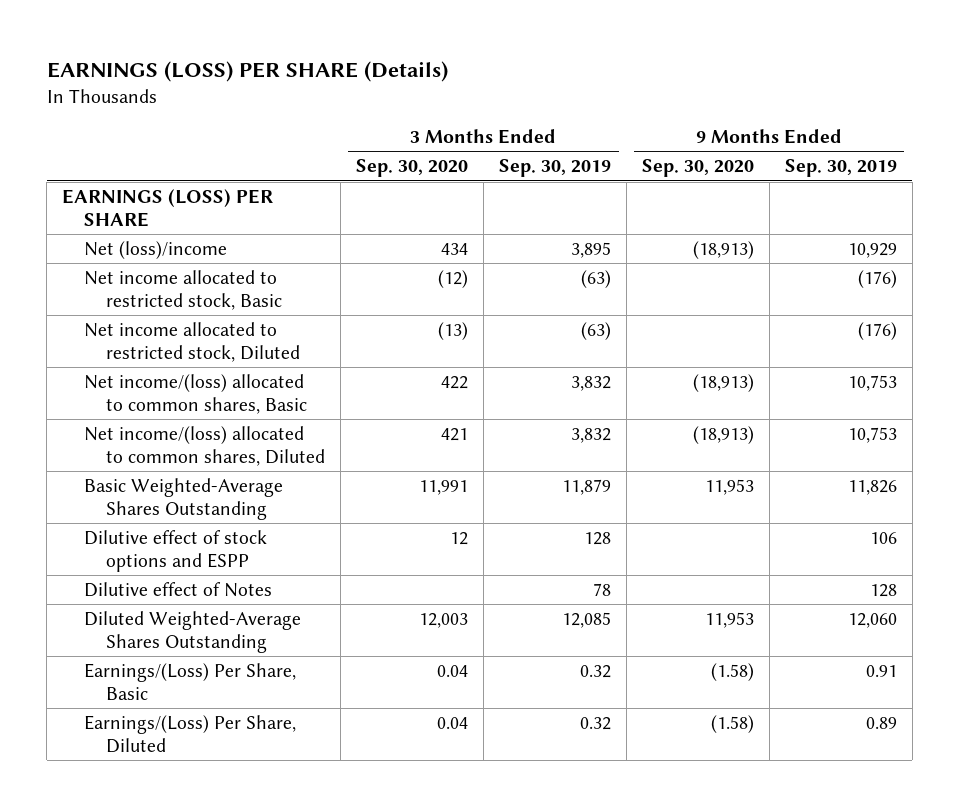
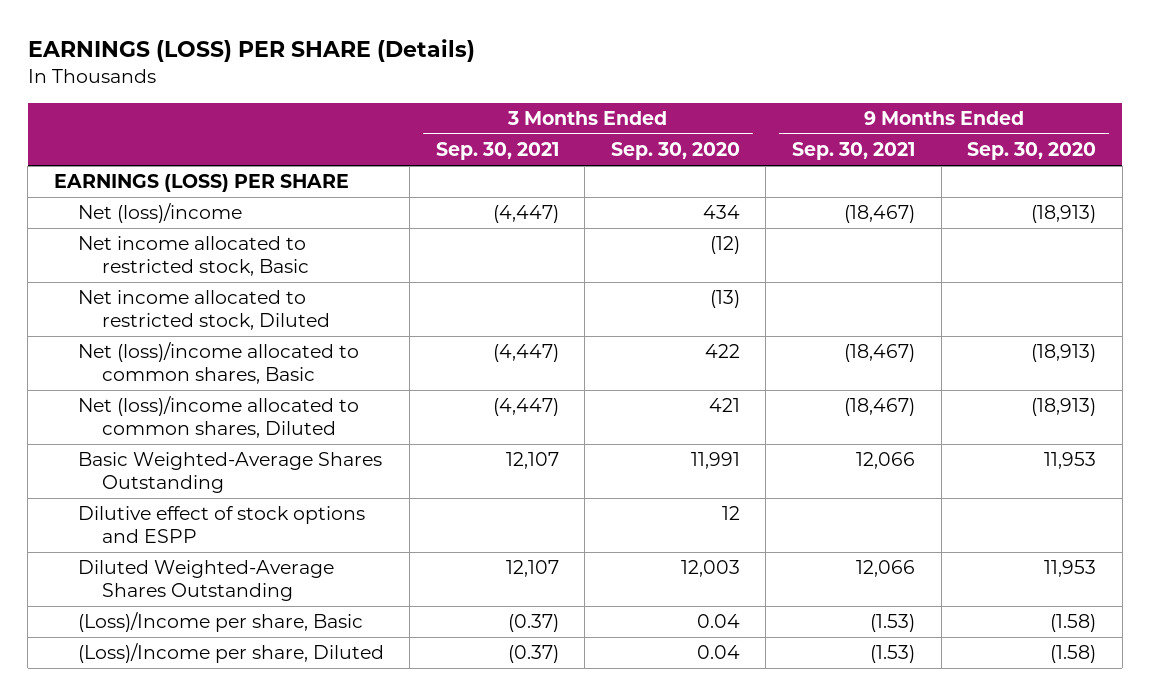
- | 3 Months Ended Sep. 30, 2020 | 3 Months Ended Sep. 30, 2019 | 9 Months Ended Sep. 30, 2020 | 9 Months Ended Sep. 30, 2019
+ | 3 Months Ended Sep. 30, 2021 | 3 Months Ended Sep. 30, 2020 | 9 Months Ended Sep. 30, 2021 | 9 Months Ended Sep. 30, 2020
- Net income/(loss) allocated to common shares, Basic | 422 | 3,832 | (18,913) | 10,753
- Net income/(loss) allocated to common shares, Diluted | 421 | 3,832 | (18,913) | 10,753
+ Net (loss)/income allocated to common shares, Basic | (4,447) | 422 | (18,467) | (18,913)
+ Net (loss)/income allocated to common shares, Diluted | (4,447) | 421 | (18,467) | (18,913)
- Dilutive effect of Notes | | 78 | | 128
- Earnings/(Loss) Per Share, Basic | 0.04 | 0.32 | (1.58) | 0.91
- Earnings/(Loss) Per Share, Diluted | 0.04 | 0.32 | (1.58) | 0.89
+ (Loss)/Income per share, Basic | (0.37) | 0.04 | (1.53) | (1.58)
+ (Loss)/Income per share, Diluted | (0.37) | 0.04 | (1.53) | (1.58)

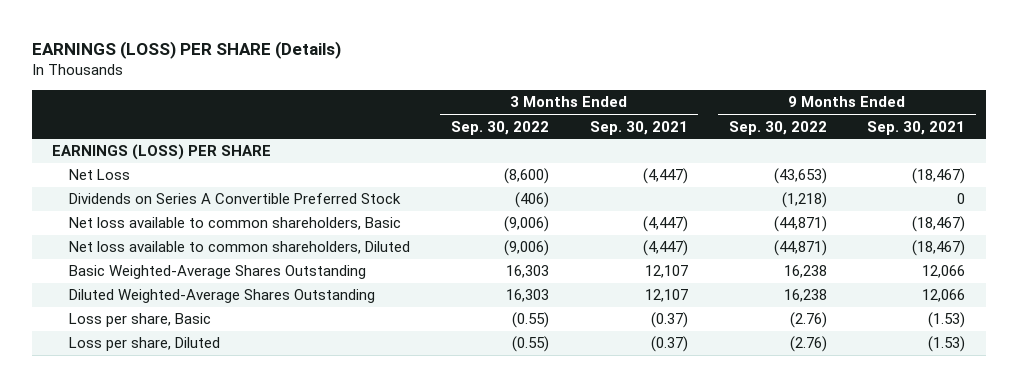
- | 3 Months Ended Sep. 30, 2021 | 3 Months Ended Sep. 30, 2020 | 9 Months Ended Sep. 30, 2021 | 9 Months Ended Sep. 30, 2020
+ | 3 Months Ended Sep. 30, 2022 | 3 Months Ended Sep. 30, 2021 | 9 Months Ended Sep. 30, 2022 | 9 Months Ended Sep. 30, 2021
- Net (loss)/income | (4,447) | 434 | (18,467) | (18,913)
- Net income allocated to restricted stock, Basic | | (12) | |
- Net income allocated to restricted stock, Diluted | | (13) | |
- Net (loss)/income allocated to common shares, Basic | (4,447) | 422 | (18,467) | (18,913)
- Net (loss)/income allocated to common shares, Diluted | (4,447) | 421 | (18,467) | (18,913)
+ Net Loss | (8,600) | (4,447) | (43,653) | (18,467)
+ Dividends on Series A Convertible Preferred Stock | (406) | | (1,218) | 0
+ Net loss available to common shareholders, Basic | (9,006) | (4,447) | (44,871) | (18,467)
+ Net loss available to common shareholders, Diluted | (9,006) | (4,447) | (44,871) | (18,467)
- Dilutive effect of stock options and ESPP | | 12 | |
- (Loss)/Income per share, Basic | (0.37) | 0.04 | (1.53) | (1.58)
- (Loss)/Income per share, Diluted | (0.37) | 0.04 | (1.53) | (1.58)
+ Loss per share, Basic | (0.55) | (0.37) | (2.76) | (1.53)
+ Loss per share, Diluted | (0.55) | (0.37) | (2.76) | (1.53)

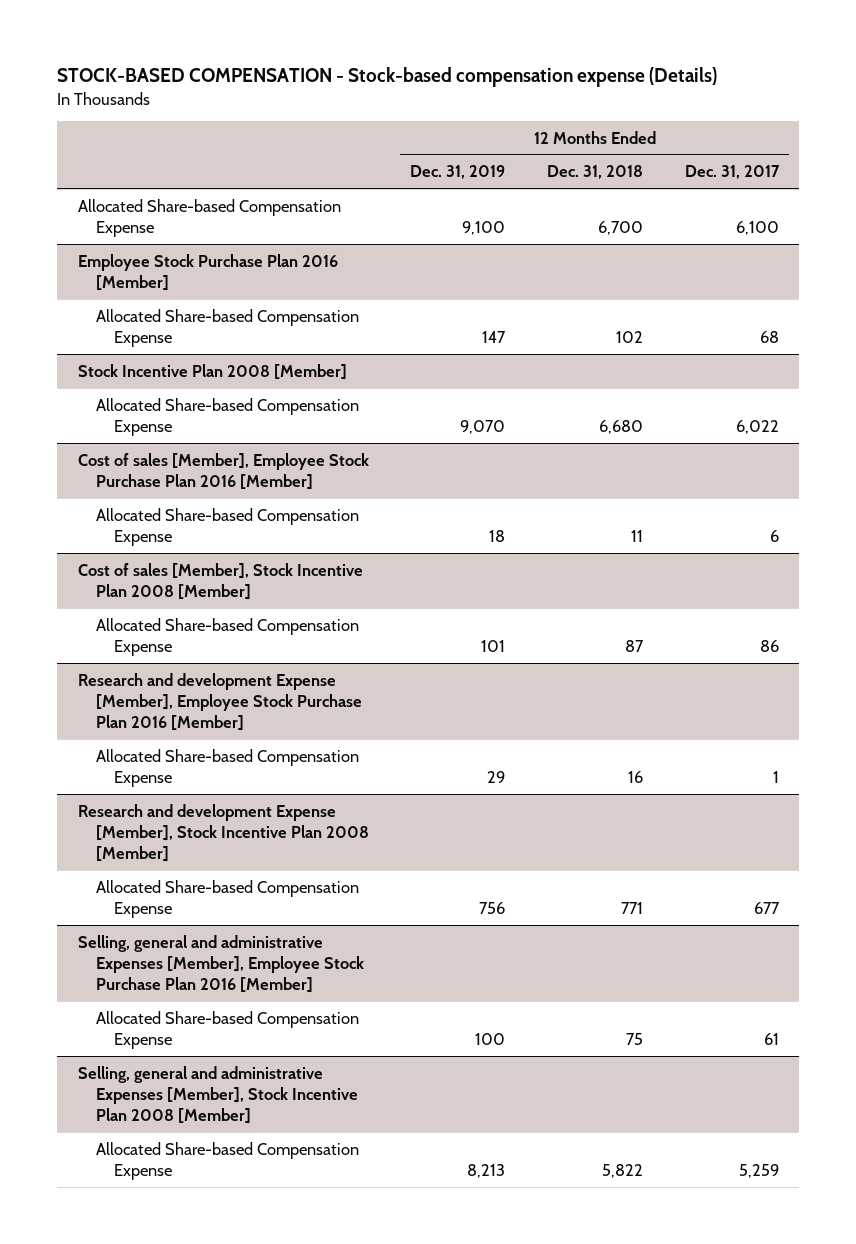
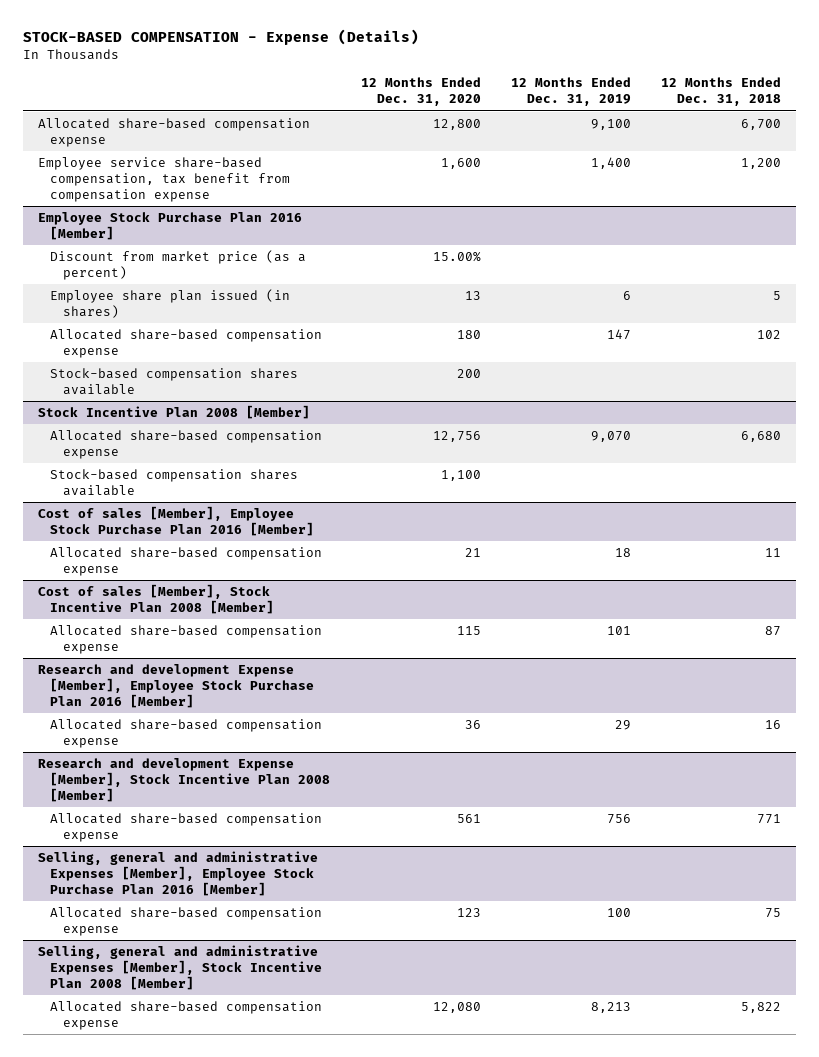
- STOCK-BASED COMPENSATION - Stock-based compensation expense (Details)
+ STOCK-BASED COMPENSATION - Expense (Details)
- | 12 Months Ended Dec. 31, 2019 | 12 Months Ended Dec. 31, 2018 | 12 Months Ended Dec. 31, 2017
+ | 12 Months Ended Dec. 31, 2020 | 12 Months Ended Dec. 31, 2019 | 12 Months Ended Dec. 31, 2018
- Allocated Share-based Compensation Expense | 9,100 | 6,700 | 6,100
+ Allocated share-based compensation expense | 12,800 | 9,100 | 6,700
+ Employee service share-based compensation, tax benefit from compensation expense | 1,600 | 1,400 | 1,200
@ Employee Stock Purchase Plan 2016 [Member]
- Allocated Share-based Compensation Expense | 147 | 102 | 68
+ Discount from market price (as a percent) | 15.00% | |
+ Employee share plan issued (in shares) | 13 | 6 | 5
+ Allocated share-based compensation expense | 180 | 147 | 102
+ Stock-based compensation shares available | 200 | |
@ Stock Incentive Plan 2008 [Member]
- Allocated Share-based Compensation Expense | 9,070 | 6,680 | 6,022
+ Allocated share-based compensation expense | 12,756 | 9,070 | 6,680
+ Stock-based compensation shares available | 1,100 | |
@ Cost of sales [Member], Employee Stock Purchase Plan 2016 [Member]
- Allocated Share-based Compensation Expense | 18 | 11 | 6
+ Allocated share-based compensation expense | 21 | 18 | 11
@ Cost of sales [Member], Stock Incentive Plan 2008 [Member]
- Allocated Share-based Compensation Expense | 101 | 87 | 86
+ Allocated share-based compensation expense | 115 | 101 | 87
@ Research and development Expense [Member], Employee Stock Purchase Plan 2016 [Member]
- Allocated Share-based Compensation Expense | 29 | 16 | 1
+ Allocated share-based compensation expense | 36 | 29 | 16
@ Research and development Expense [Member], Stock Incentive Plan 2008 [Member]
- Allocated Share-based Compensation Expense | 756 | 771 | 677
+ Allocated share-based compensation expense | 561 | 756 | 771
@ Selling, general and administrative Expenses [Member], Employee Stock Purchase Plan 2016 [Member]
- Allocated Share-based Compensation Expense | 100 | 75 | 61
+ Allocated share-based compensation expense | 123 | 100 | 75
@ Selling, general and administrative Expenses [Member], Stock Incentive Plan 2008 [Member]
- Allocated Share-based Compensation Expense | 8,213 | 5,822 | 5,259
+ Allocated share-based compensation expense | 12,080 | 8,213 | 5,822

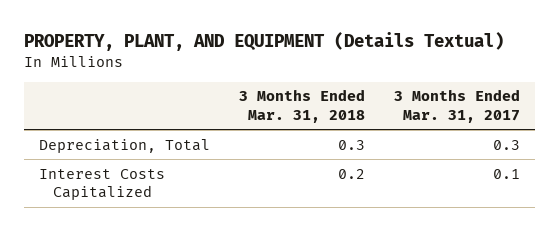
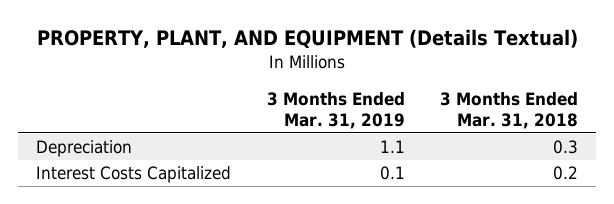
- | 3 Months Ended Mar. 31, 2018 | 3 Months Ended Mar. 31, 2017
+ | 3 Months Ended Mar. 31, 2019 | 3 Months Ended Mar. 31, 2018
- Depreciation, Total | 0.3 | 0.3
+ Depreciation | 1.1 | 0.3

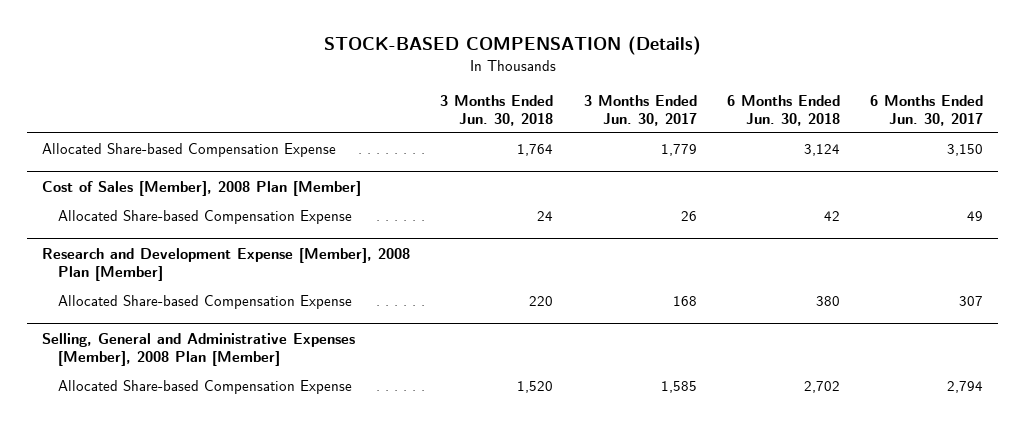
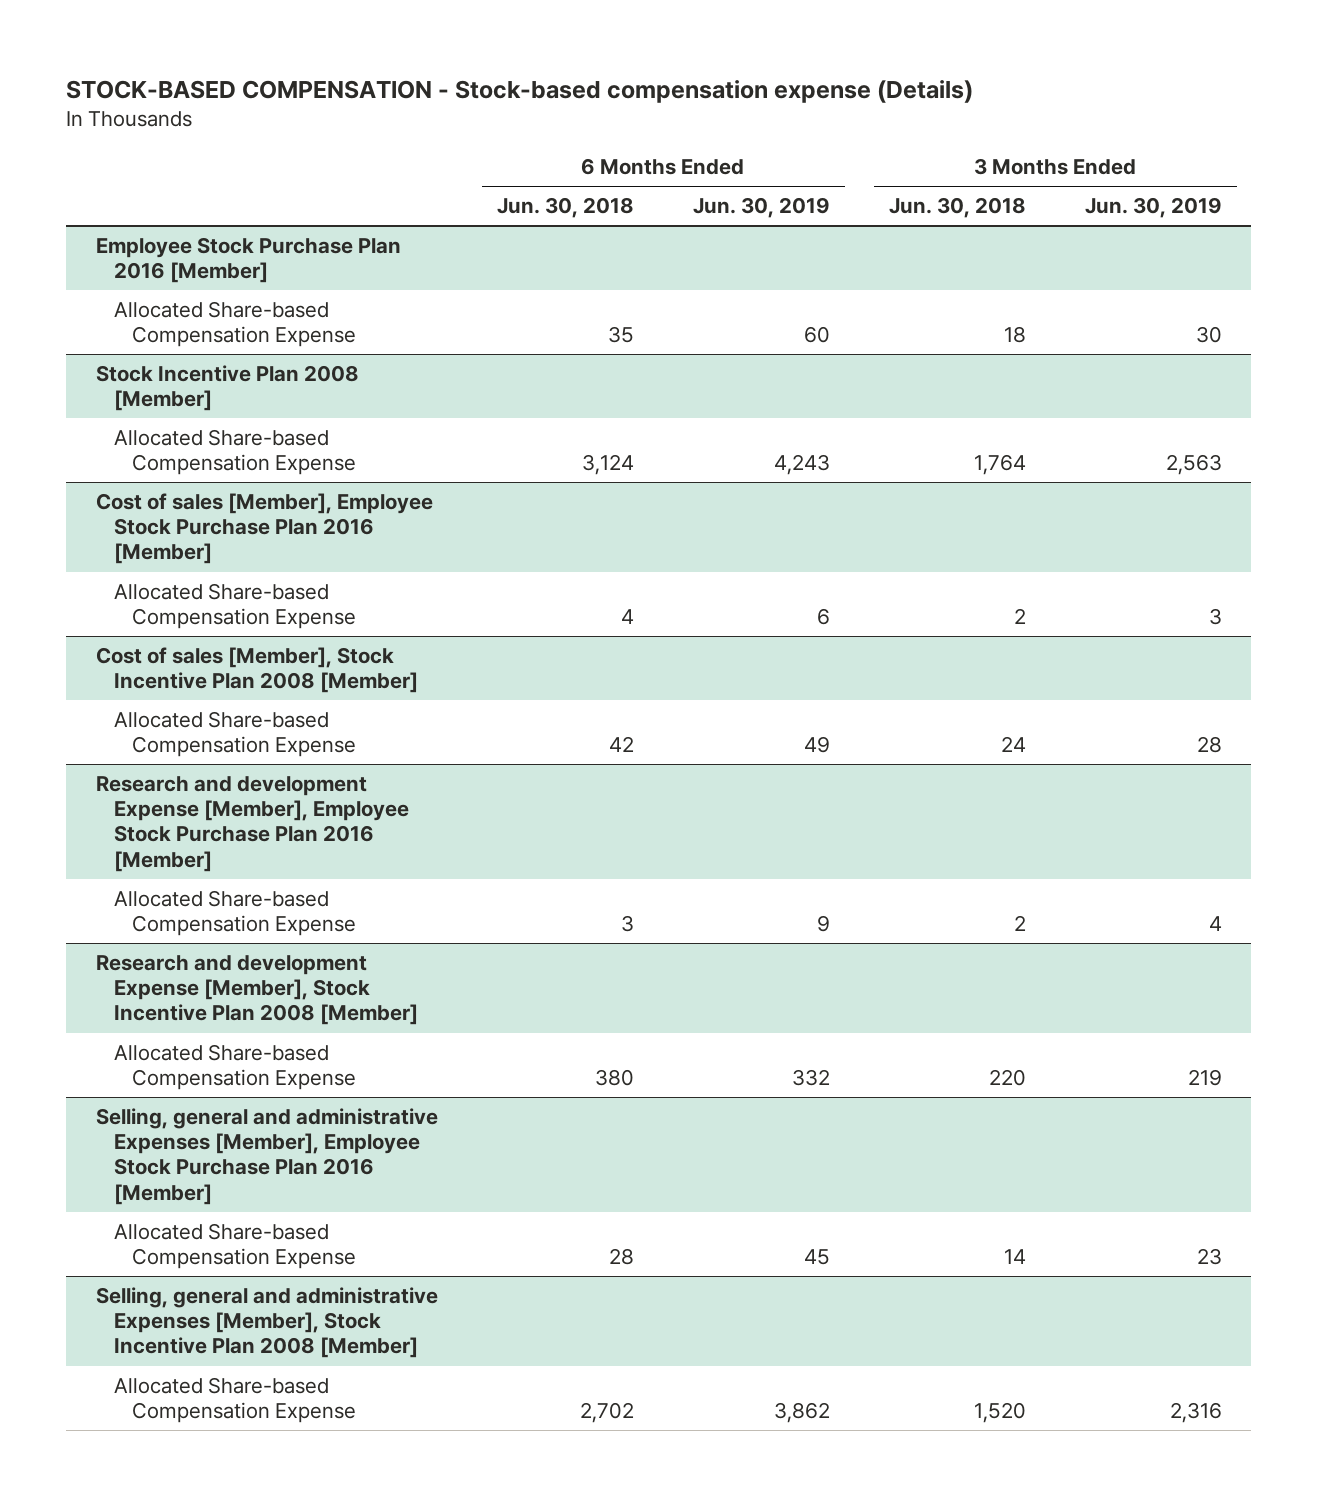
- STOCK-BASED COMPENSATION (Details)
+ STOCK-BASED COMPENSATION - Stock-based compensation expense (Details)
- | 3 Months Ended Jun. 30, 2018 | 3 Months Ended Jun. 30, 2017 | 6 Months Ended Jun. 30, 2018 | 6 Months Ended Jun. 30, 2017
+ | 6 Months Ended Jun. 30, 2018 | 6 Months Ended Jun. 30, 2019 | 3 Months Ended Jun. 30, 2018 | 3 Months Ended Jun. 30, 2019
+ Employee Stock Purchase Plan 2016 [Member]
+ Allocated Share-based Compensation Expense | 35 | 60 | 18 | 30
+ Stock Incentive Plan 2008 [Member]
- Cost of Sales [Member], 2008 Plan [Member]
+ Cost of sales [Member], Employee Stock Purchase Plan 2016 [Member]
+ Allocated Share-based Compensation Expense | 4 | 6 | 2 | 3
+ Cost of sales [Member], Stock Incentive Plan 2008 [Member]
- Research and Development Expense [Member], 2008 Plan [Member]
+ Research and development Expense [Member], Employee Stock Purchase Plan 2016 [Member]
+ Allocated Share-based Compensation Expense | 3 | 9 | 2 | 4
+ Research and development Expense [Member], Stock Incentive Plan 2008 [Member]
- Selling, General and Administrative Expenses [Member], 2008 Plan [Member]
+ Selling, general and administrative Expenses [Member], Employee Stock Purchase Plan 2016 [Member]
+ Allocated Share-based Compensation Expense | 28 | 45 | 14 | 23
+ Selling, general and administrative Expenses [Member], Stock Incentive Plan 2008 [Member]

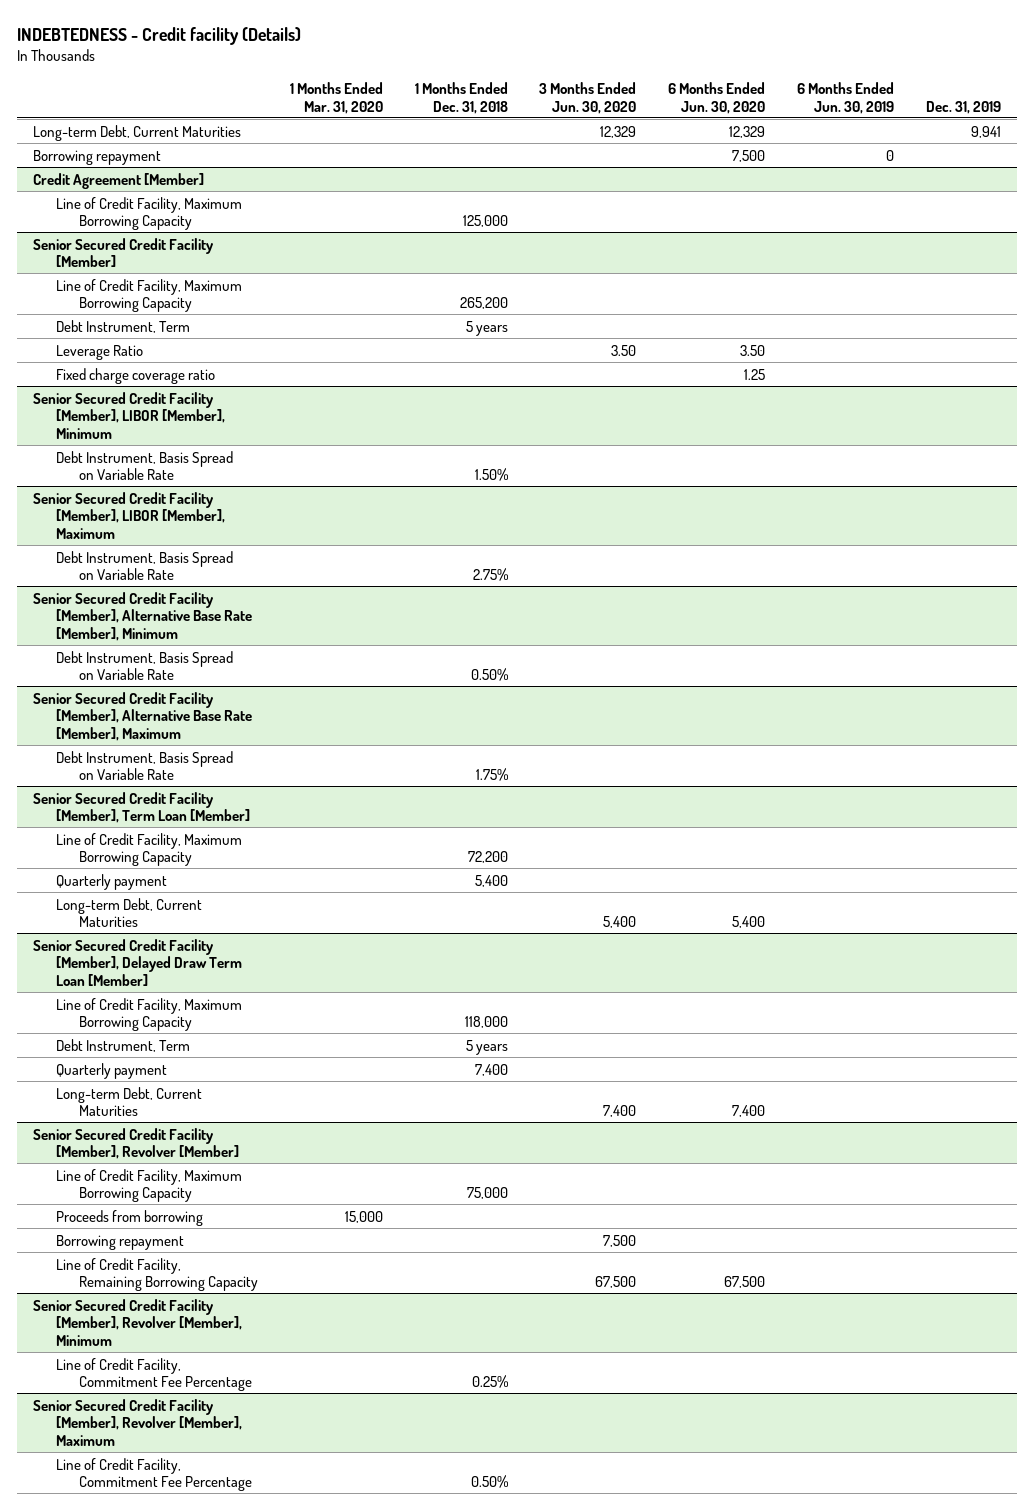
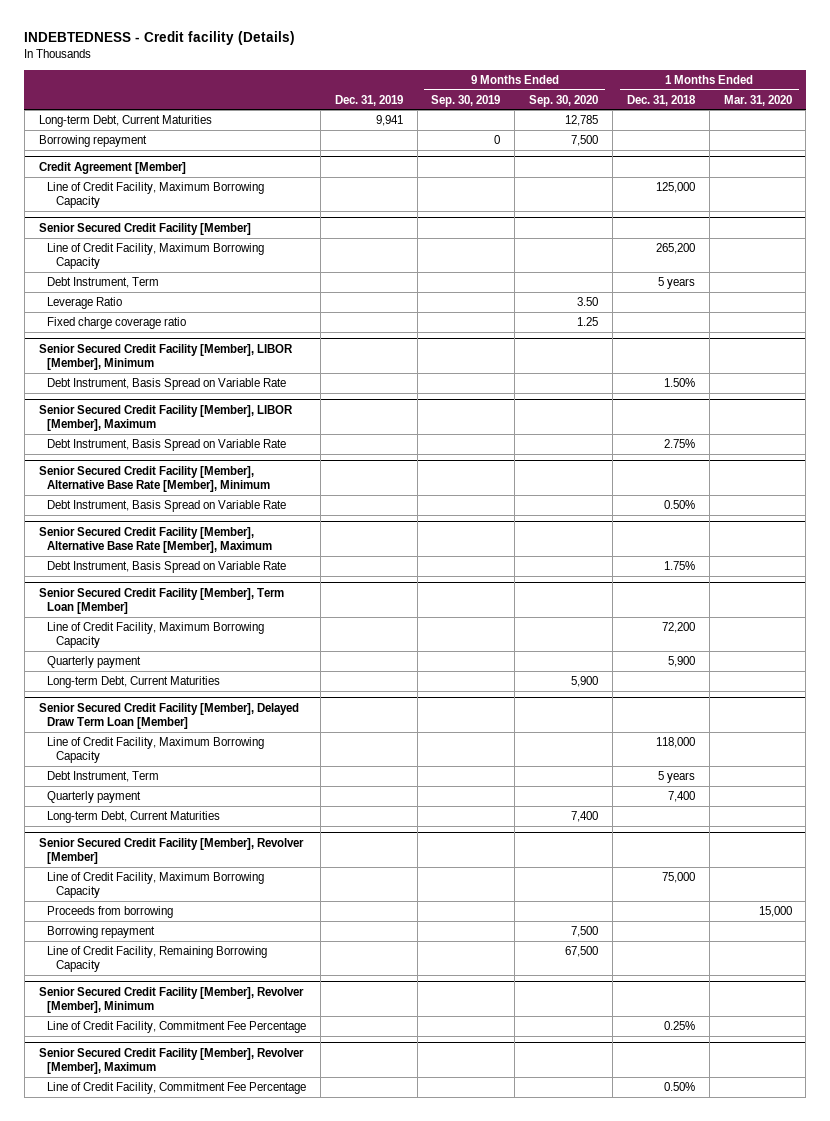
- | 1 Months Ended Mar. 31, 2020 | 1 Months Ended Dec. 31, 2018 | 3 Months Ended Jun. 30, 2020 | 6 Months Ended Jun. 30, 2020 | 6 Months Ended Jun. 30, 2019 | Dec. 31, 2019
+ | Dec. 31, 2019 | 9 Months Ended Sep. 30, 2019 | 9 Months Ended Sep. 30, 2020 | 1 Months Ended Dec. 31, 2018 | 1 Months Ended Mar. 31, 2020
@ Senior Secured Credit Facility [Member], Term Loan [Member]
- Quarterly payment | | 5,400 | | | |
+ Quarterly payment | | | | 5,900 |

